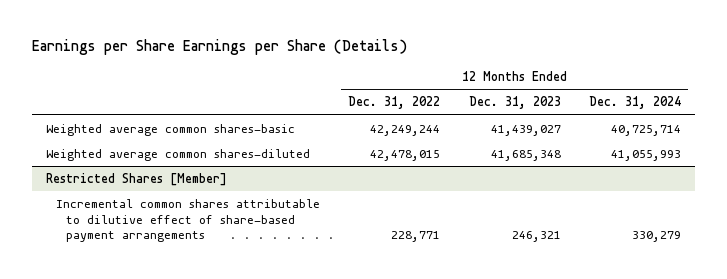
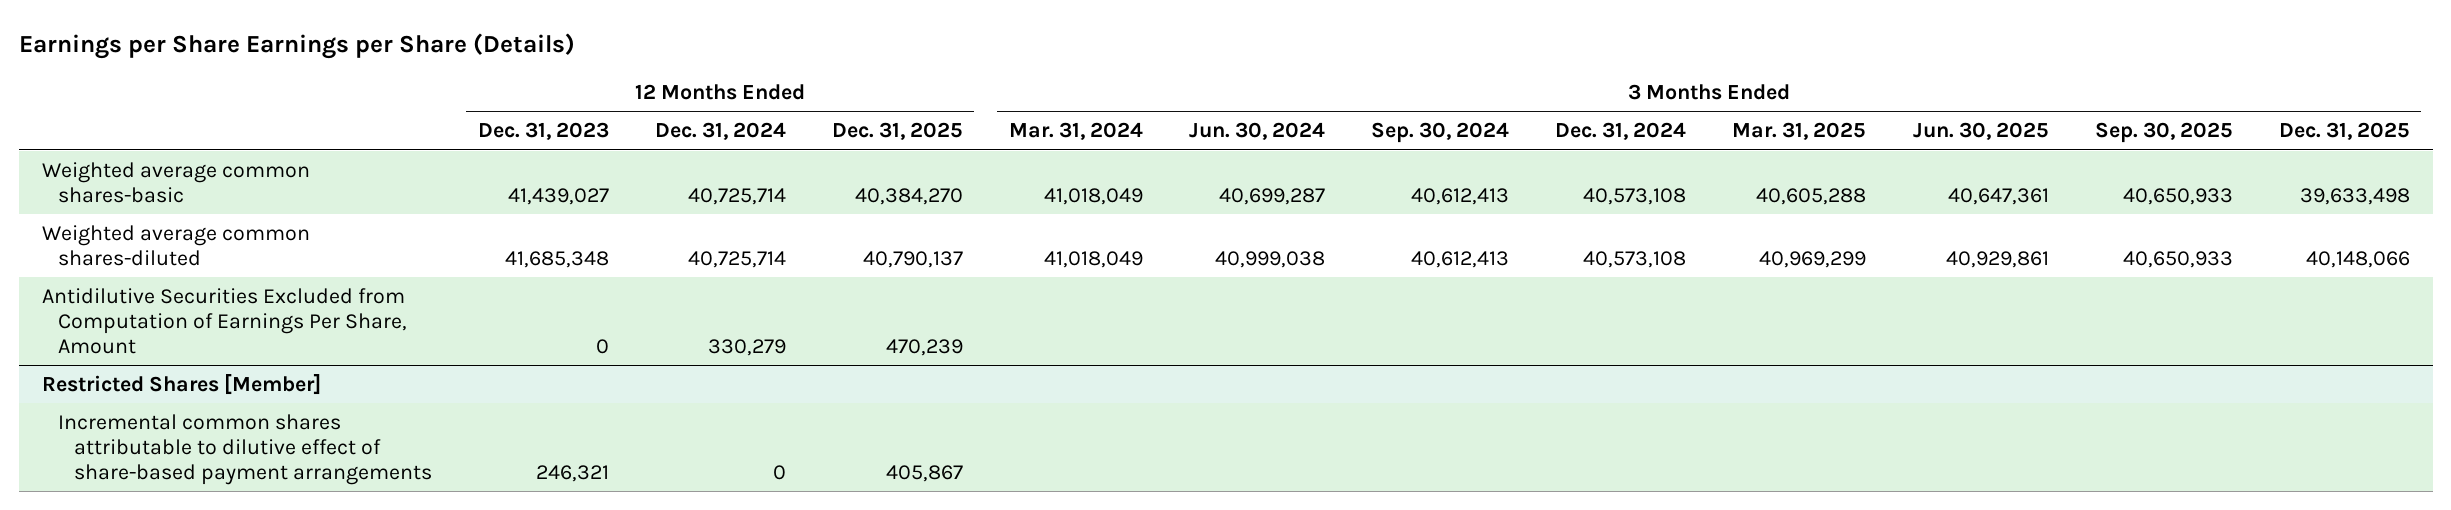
- | 12 Months Ended Dec. 31, 2022 | 12 Months Ended Dec. 31, 2023 | 12 Months Ended Dec. 31, 2024
+ | 12 Months Ended Dec. 31, 2023 | 12 Months Ended Dec. 31, 2024 | 12 Months Ended Dec. 31, 2025 | 3 Months Ended Mar. 31, 2024 | 3 Months Ended Jun. 30, 2024 | 3 Months Ended Sep. 30, 2024 | 3 Months Ended Dec. 31, 2024 | 3 Months Ended Mar. 31, 2025 | 3 Months Ended Jun. 30, 2025 | 3 Months Ended Sep. 30, 2025 | 3 Months Ended Dec. 31, 2025
- Weighted average common shares-diluted | 42,478,015 | 41,685,348 | 41,055,993
+ Weighted average common shares-diluted | 41,685,348 | 40,725,714 | 40,790,137 | 41,018,049 | 40,999,038 | 40,612,413 | 40,573,108 | 40,969,299 | 40,929,861 | 40,650,933 | 40,148,066
+ Antidilutive Securities Excluded from Computation of Earnings Per Share, Amount | 0 | 330,279 | 470,239 | | | | | | | |
@ Restricted Shares [Member]
- Incremental common shares attributable to dilutive effect of share-based payment arrangements | 228,771 | 246,321 | 330,279
+ Incremental common shares attributable to dilutive effect of share-based payment arrangements | 246,321 | 0 | 405,867 | | | | | | | |

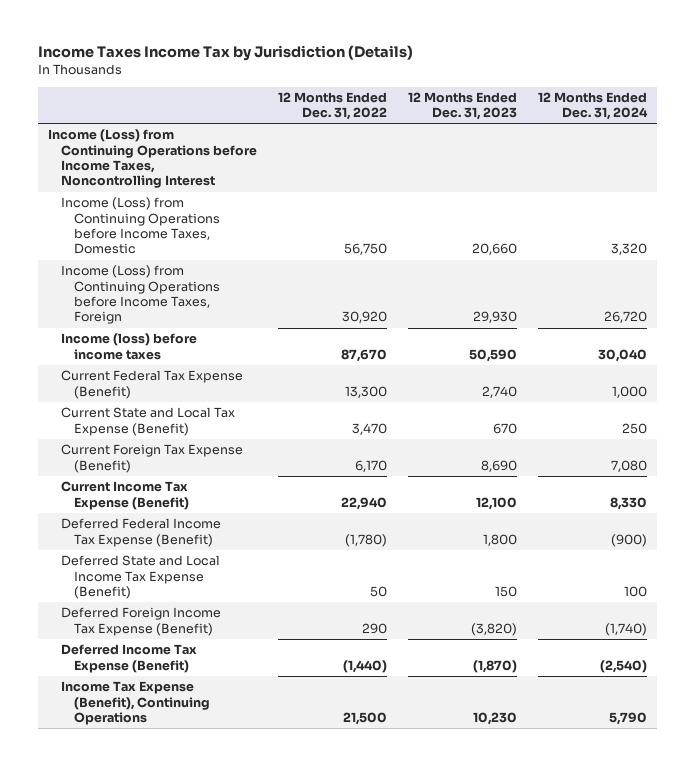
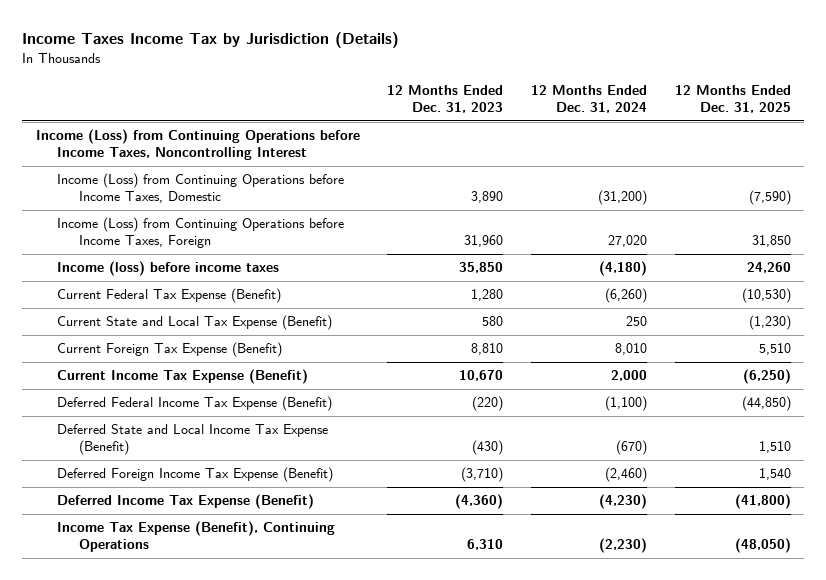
- | 12 Months Ended Dec. 31, 2022 | 12 Months Ended Dec. 31, 2023 | 12 Months Ended Dec. 31, 2024
+ | 12 Months Ended Dec. 31, 2023 | 12 Months Ended Dec. 31, 2024 | 12 Months Ended Dec. 31, 2025
- Income (Loss) from Continuing Operations before Income Taxes, Domestic | 56,750 | 20,660 | 3,320
- Income (Loss) from Continuing Operations before Income Taxes, Foreign | 30,920 | 29,930 | 26,720
- Income (loss) before income taxes | 87,670 | 50,590 | 30,040
- Current Federal Tax Expense (Benefit) | 13,300 | 2,740 | 1,000
- Current State and Local Tax Expense (Benefit) | 3,470 | 670 | 250
- Current Foreign Tax Expense (Benefit) | 6,170 | 8,690 | 7,080
- Current Income Tax Expense (Benefit) | 22,940 | 12,100 | 8,330
- Deferred Federal Income Tax Expense (Benefit) | (1,780) | 1,800 | (900)
- Deferred State and Local Income Tax Expense (Benefit) | 50 | 150 | 100
- Deferred Foreign Income Tax Expense (Benefit) | 290 | (3,820) | (1,740)
- Deferred Income Tax Expense (Benefit) | (1,440) | (1,870) | (2,540)
- Income Tax Expense (Benefit), Continuing Operations | 21,500 | 10,230 | 5,790
+ Income (Loss) from Continuing Operations before Income Taxes, Domestic | 3,890 | (31,200) | (7,590)
+ Income (Loss) from Continuing Operations before Income Taxes, Foreign | 31,960 | 27,020 | 31,850
+ Income (loss) before income taxes | 35,850 | (4,180) | 24,260
+ Current Federal Tax Expense (Benefit) | 1,280 | (6,260) | (10,530)
+ Current State and Local Tax Expense (Benefit) | 580 | 250 | (1,230)
+ Current Foreign Tax Expense (Benefit) | 8,810 | 8,010 | 5,510
+ Current Income Tax Expense (Benefit) | 10,670 | 2,000 | (6,250)
+ Deferred Federal Income Tax Expense (Benefit) | (220) | (1,100) | (44,850)
+ Deferred State and Local Income Tax Expense (Benefit) | (430) | (670) | 1,510
+ Deferred Foreign Income Tax Expense (Benefit) | (3,710) | (2,460) | 1,540
+ Deferred Income Tax Expense (Benefit) | (4,360) | (4,230) | (41,800)
+ Income Tax Expense (Benefit), Continuing Operations | 6,310 | (2,230) | (48,050)

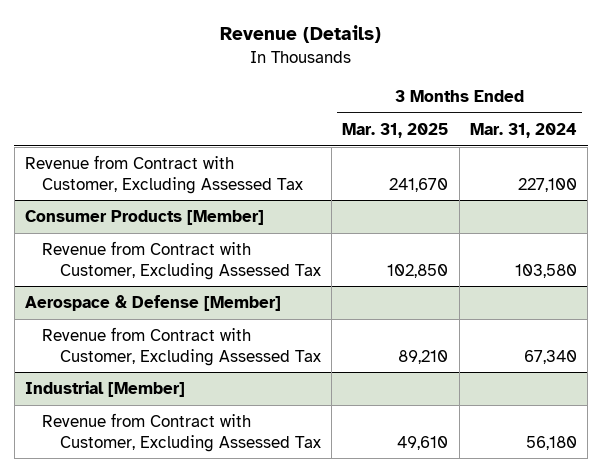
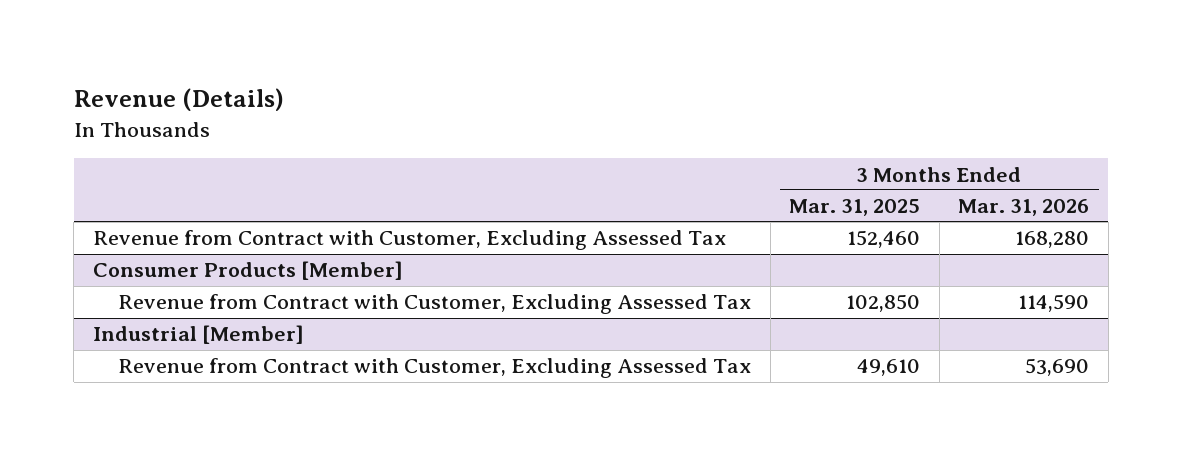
- | 3 Months Ended Mar. 31, 2025 | 3 Months Ended Mar. 31, 2024
+ | 3 Months Ended Mar. 31, 2025 | 3 Months Ended Mar. 31, 2026
- Revenue from Contract with Customer, Excluding Assessed Tax | 241,670 | 227,100
+ Revenue from Contract with Customer, Excluding Assessed Tax | 152,460 | 168,280
- Aerospace & Defense [Member]
- Revenue from Contract with Customer, Excluding Assessed Tax | 89,210 | 67,340

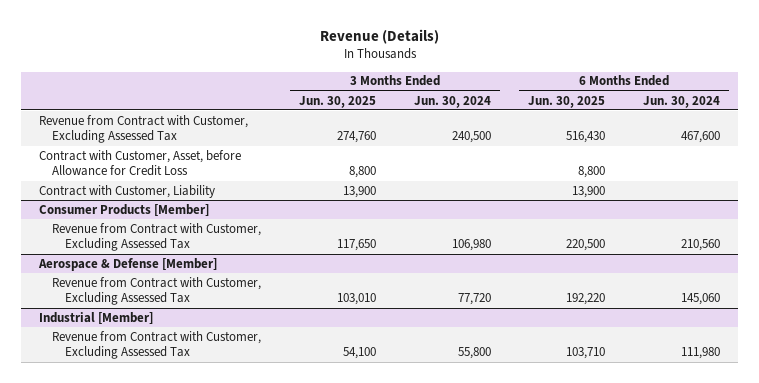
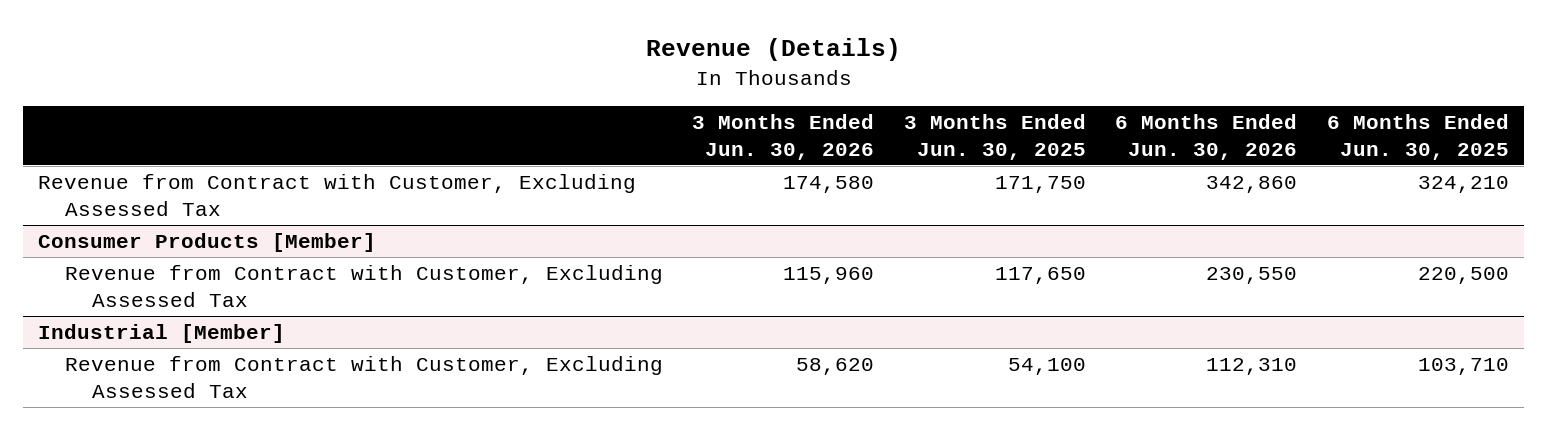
- | 3 Months Ended Jun. 30, 2025 | 3 Months Ended Jun. 30, 2024 | 6 Months Ended Jun. 30, 2025 | 6 Months Ended Jun. 30, 2024
+ | 3 Months Ended Jun. 30, 2026 | 3 Months Ended Jun. 30, 2025 | 6 Months Ended Jun. 30, 2026 | 6 Months Ended Jun. 30, 2025
- Revenue from Contract with Customer, Excluding Assessed Tax | 274,760 | 240,500 | 516,430 | 467,600
- Contract with Customer, Asset, before Allowance for Credit Loss | 8,800 | | 8,800 |
- Contract with Customer, Liability | 13,900 | | 13,900 |
+ Revenue from Contract with Customer, Excluding Assessed Tax | 174,580 | 171,750 | 342,860 | 324,210
- Aerospace & Defense [Member]
- Revenue from Contract with Customer, Excluding Assessed Tax | 103,010 | 77,720 | 192,220 | 145,060

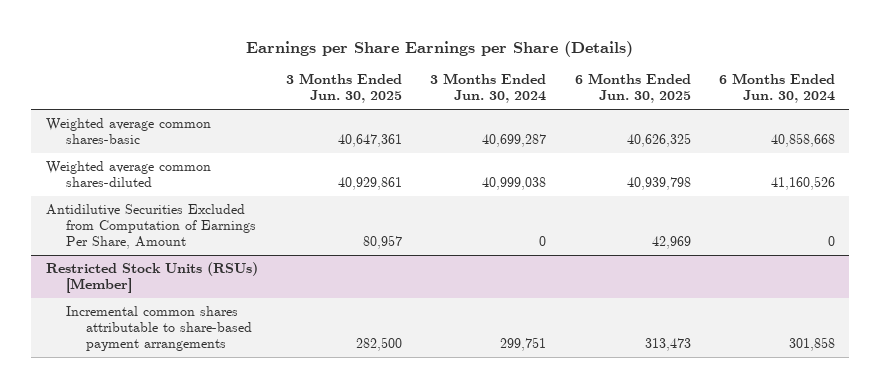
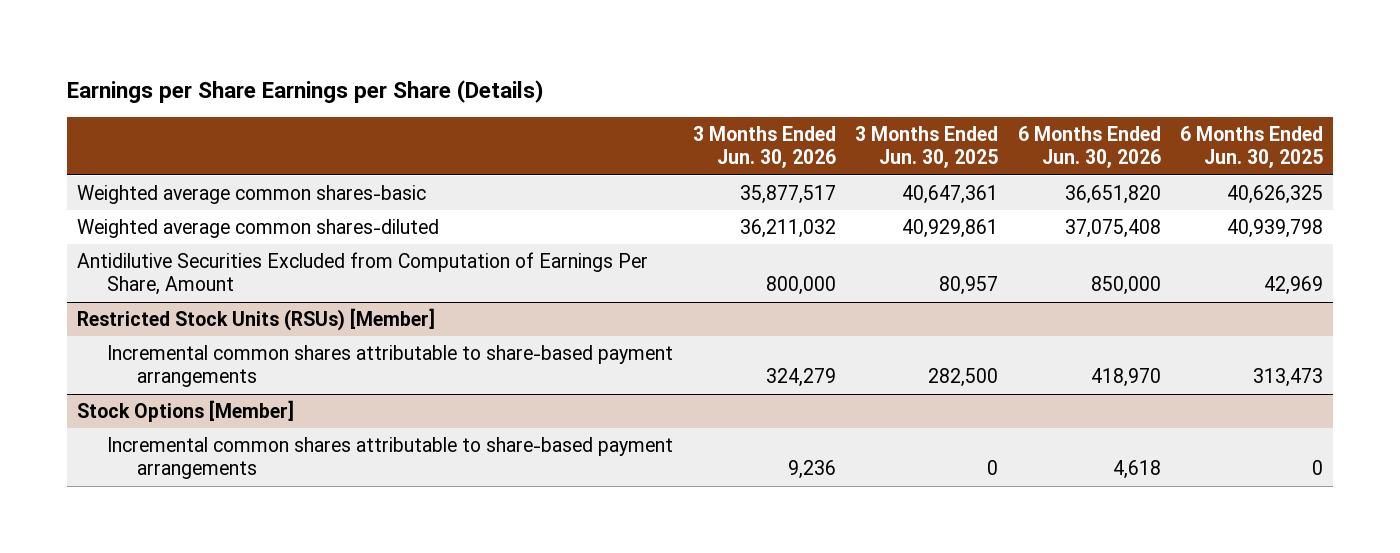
- | 3 Months Ended Jun. 30, 2025 | 3 Months Ended Jun. 30, 2024 | 6 Months Ended Jun. 30, 2025 | 6 Months Ended Jun. 30, 2024
+ | 3 Months Ended Jun. 30, 2026 | 3 Months Ended Jun. 30, 2025 | 6 Months Ended Jun. 30, 2026 | 6 Months Ended Jun. 30, 2025
+ Stock Options [Member]
+ Incremental common shares attributable to share-based payment arrangements | 9,236 | 0 | 4,618 | 0

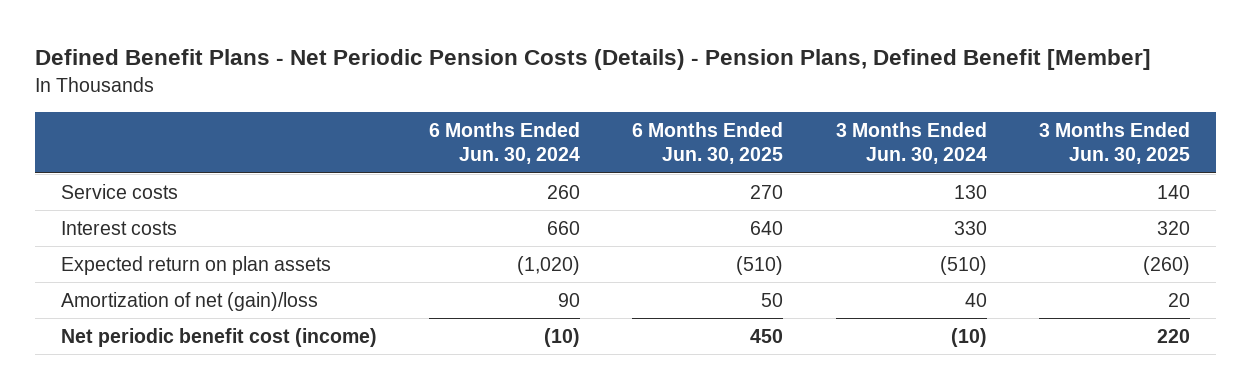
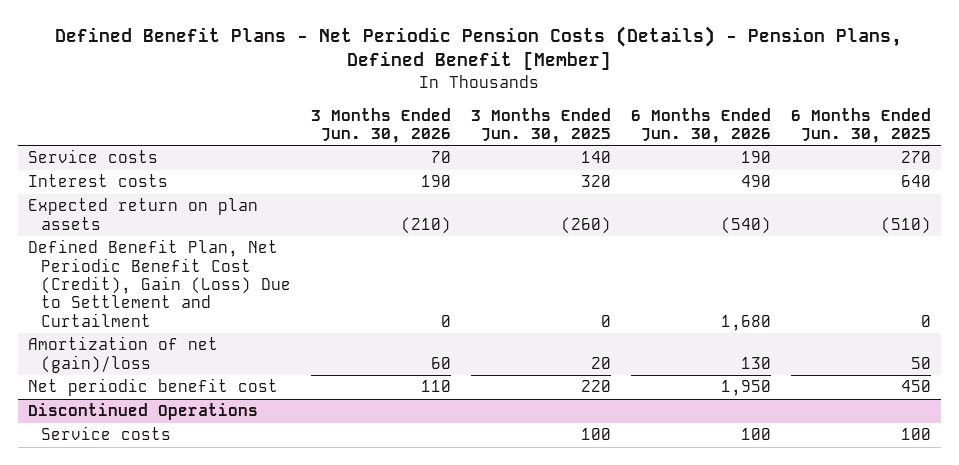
- | 6 Months Ended Jun. 30, 2024 | 6 Months Ended Jun. 30, 2025 | 3 Months Ended Jun. 30, 2024 | 3 Months Ended Jun. 30, 2025
+ | 3 Months Ended Jun. 30, 2026 | 3 Months Ended Jun. 30, 2025 | 6 Months Ended Jun. 30, 2026 | 6 Months Ended Jun. 30, 2025
+ Defined Benefit Plan, Net Periodic Benefit Cost (Credit), Gain (Loss) Due to Settlement and Curtailment | 0 | 0 | 1,680 | 0
- Net periodic benefit cost (income) | (10) | 450 | (10) | 220
+ Net periodic benefit cost | 110 | 220 | 1,950 | 450
+ Discontinued Operations
+ Service costs | | 100 | 100 | 100

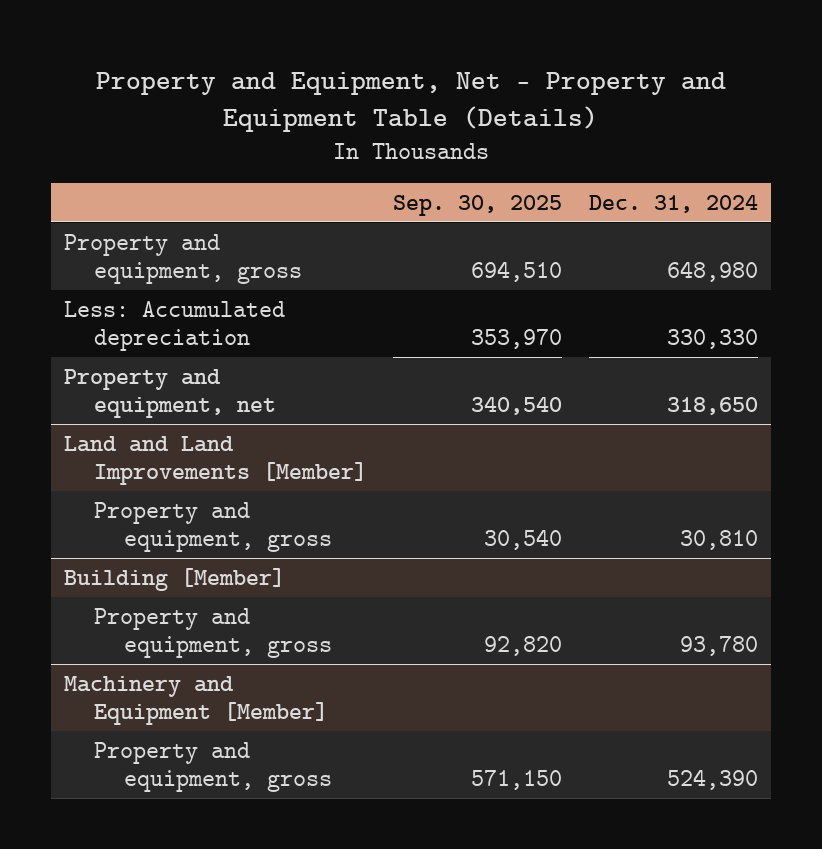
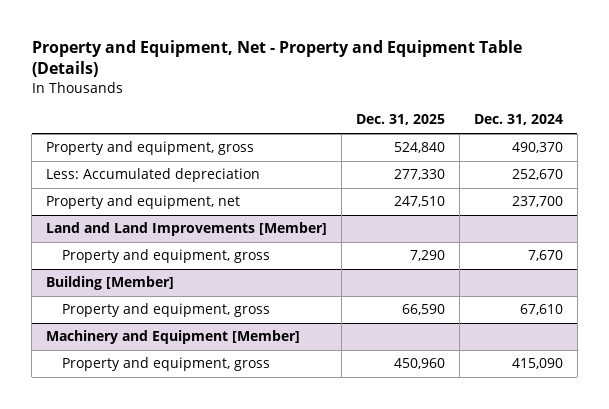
- | Sep. 30, 2025 | Dec. 31, 2024
+ | Dec. 31, 2025 | Dec. 31, 2024
- Property and equipment, gross | 694,510 | 648,980
- Less: Accumulated depreciation | 353,970 | 330,330
- Property and equipment, net | 340,540 | 318,650
+ Property and equipment, gross | 524,840 | 490,370
+ Less: Accumulated depreciation | 277,330 | 252,670
+ Property and equipment, net | 247,510 | 237,700
@ Land and Land Improvements [Member]
- Property and equipment, gross | 30,540 | 30,810
+ Property and equipment, gross | 7,290 | 7,670
@ Building [Member]
- Property and equipment, gross | 92,820 | 93,780
+ Property and equipment, gross | 66,590 | 67,610
@ Machinery and Equipment [Member]
- Property and equipment, gross | 571,150 | 524,390
+ Property and equipment, gross | 450,960 | 415,090

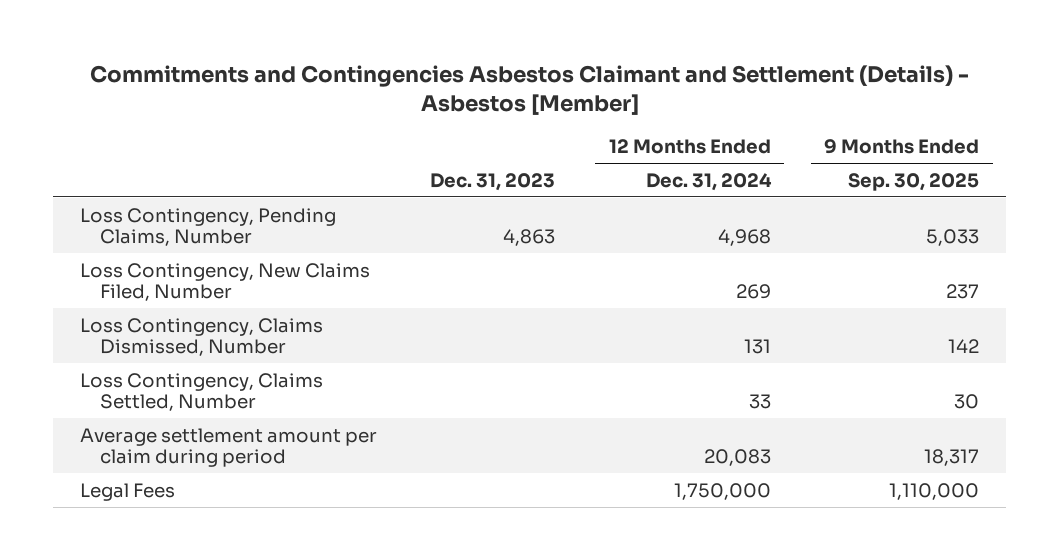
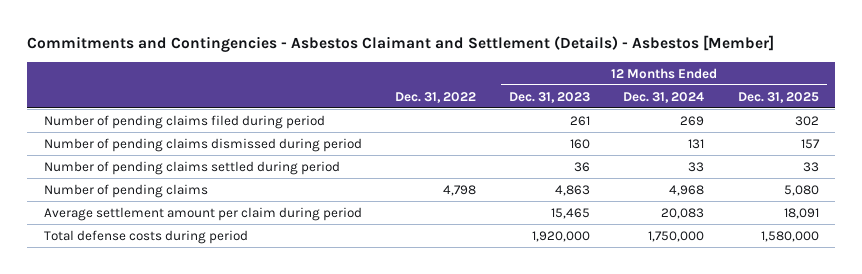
- Commitments and Contingencies Asbestos Claimant and Settlement (Details) - Asbestos [Member]
+ Commitments and Contingencies - Asbestos Claimant and Settlement (Details) - Asbestos [Member]
- | Dec. 31, 2023 | 12 Months Ended Dec. 31, 2024 | 9 Months Ended Sep. 30, 2025
+ | Dec. 31, 2022 | 12 Months Ended Dec. 31, 2023 | 12 Months Ended Dec. 31, 2024 | 12 Months Ended Dec. 31, 2025
- Loss Contingency, Pending Claims, Number | 4,863 | 4,968 | 5,033
- Loss Contingency, New Claims Filed, Number | | 269 | 237
- Loss Contingency, Claims Dismissed, Number | | 131 | 142
- Loss Contingency, Claims Settled, Number | | 33 | 30
+ Number of pending claims filed during period | | 261 | 269 | 302
+ Number of pending claims dismissed during period | | 160 | 131 | 157
+ Number of pending claims settled during period | | 36 | 33 | 33
+ Number of pending claims | 4,798 | 4,863 | 4,968 | 5,080
- Legal Fees | | 1,750,000 | 1,110,000
+ Total defense costs during period | | 1,920,000 | 1,750,000 | 1,580,000

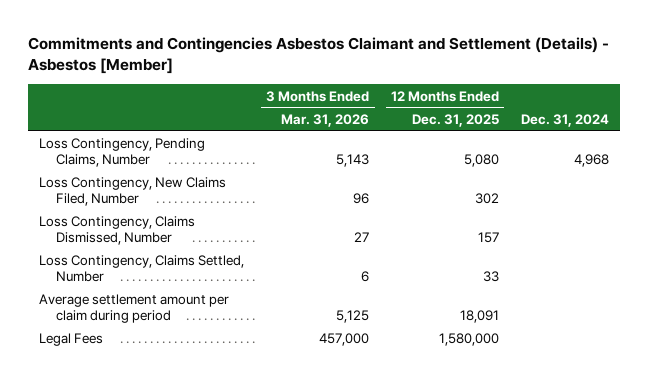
- Commitments and Contingencies - Asbestos Claimant and Settlement (Details) - Asbestos [Member]
+ Commitments and Contingencies Asbestos Claimant and Settlement (Details) - Asbestos [Member]
- | Dec. 31, 2022 | 12 Months Ended Dec. 31, 2023 | 12 Months Ended Dec. 31, 2024 | 12 Months Ended Dec. 31, 2025
+ | 3 Months Ended Mar. 31, 2026 | 12 Months Ended Dec. 31, 2025 | Dec. 31, 2024
- Number of pending claims filed during period | | 261 | 269 | 302
- Number of pending claims dismissed during period | | 160 | 131 | 157
- Number of pending claims settled during period | | 36 | 33 | 33
- Number of pending claims | 4,798 | 4,863 | 4,968 | 5,080
+ Loss Contingency, Pending Claims, Number | 5,143 | 5,080 | 4,968
+ Loss Contingency, New Claims Filed, Number | 96 | 302 |
+ Loss Contingency, Claims Dismissed, Number | 27 | 157 |
+ Loss Contingency, Claims Settled, Number | 6 | 33 |
- Total defense costs during period | | 1,920,000 | 1,750,000 | 1,580,000
+ Legal Fees | 457,000 | 1,580,000 |

